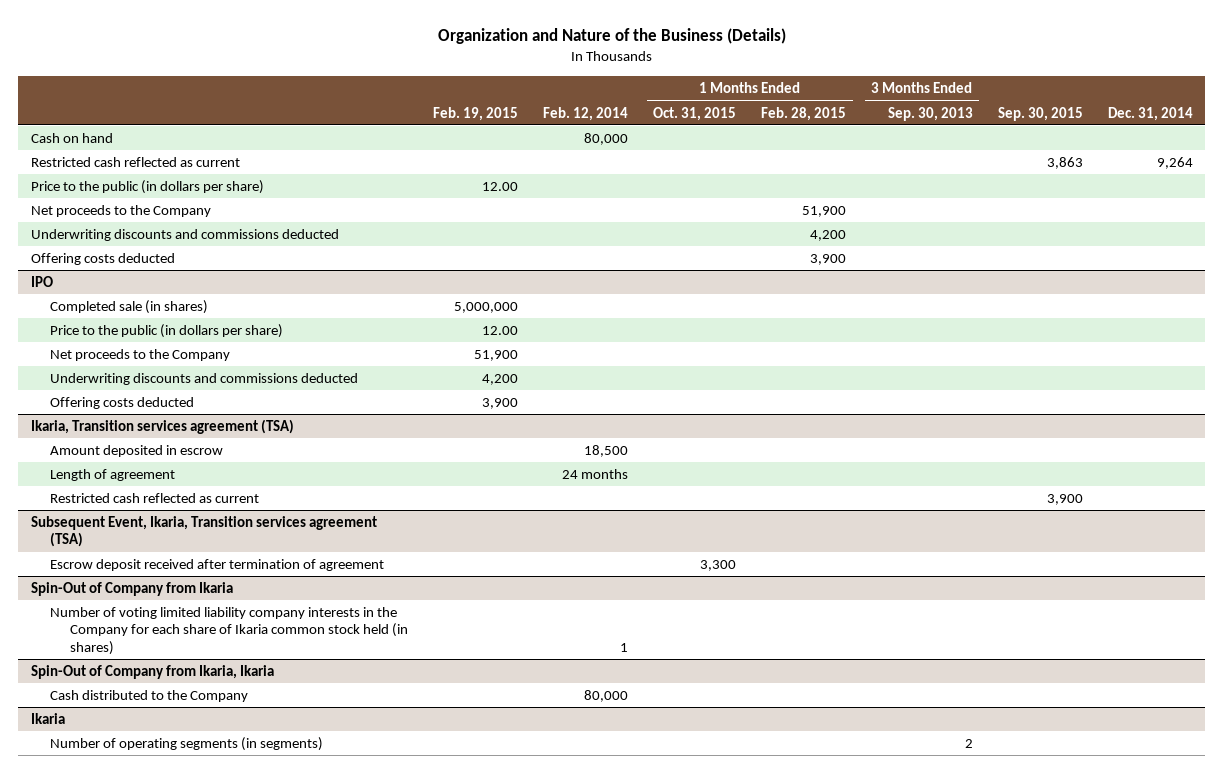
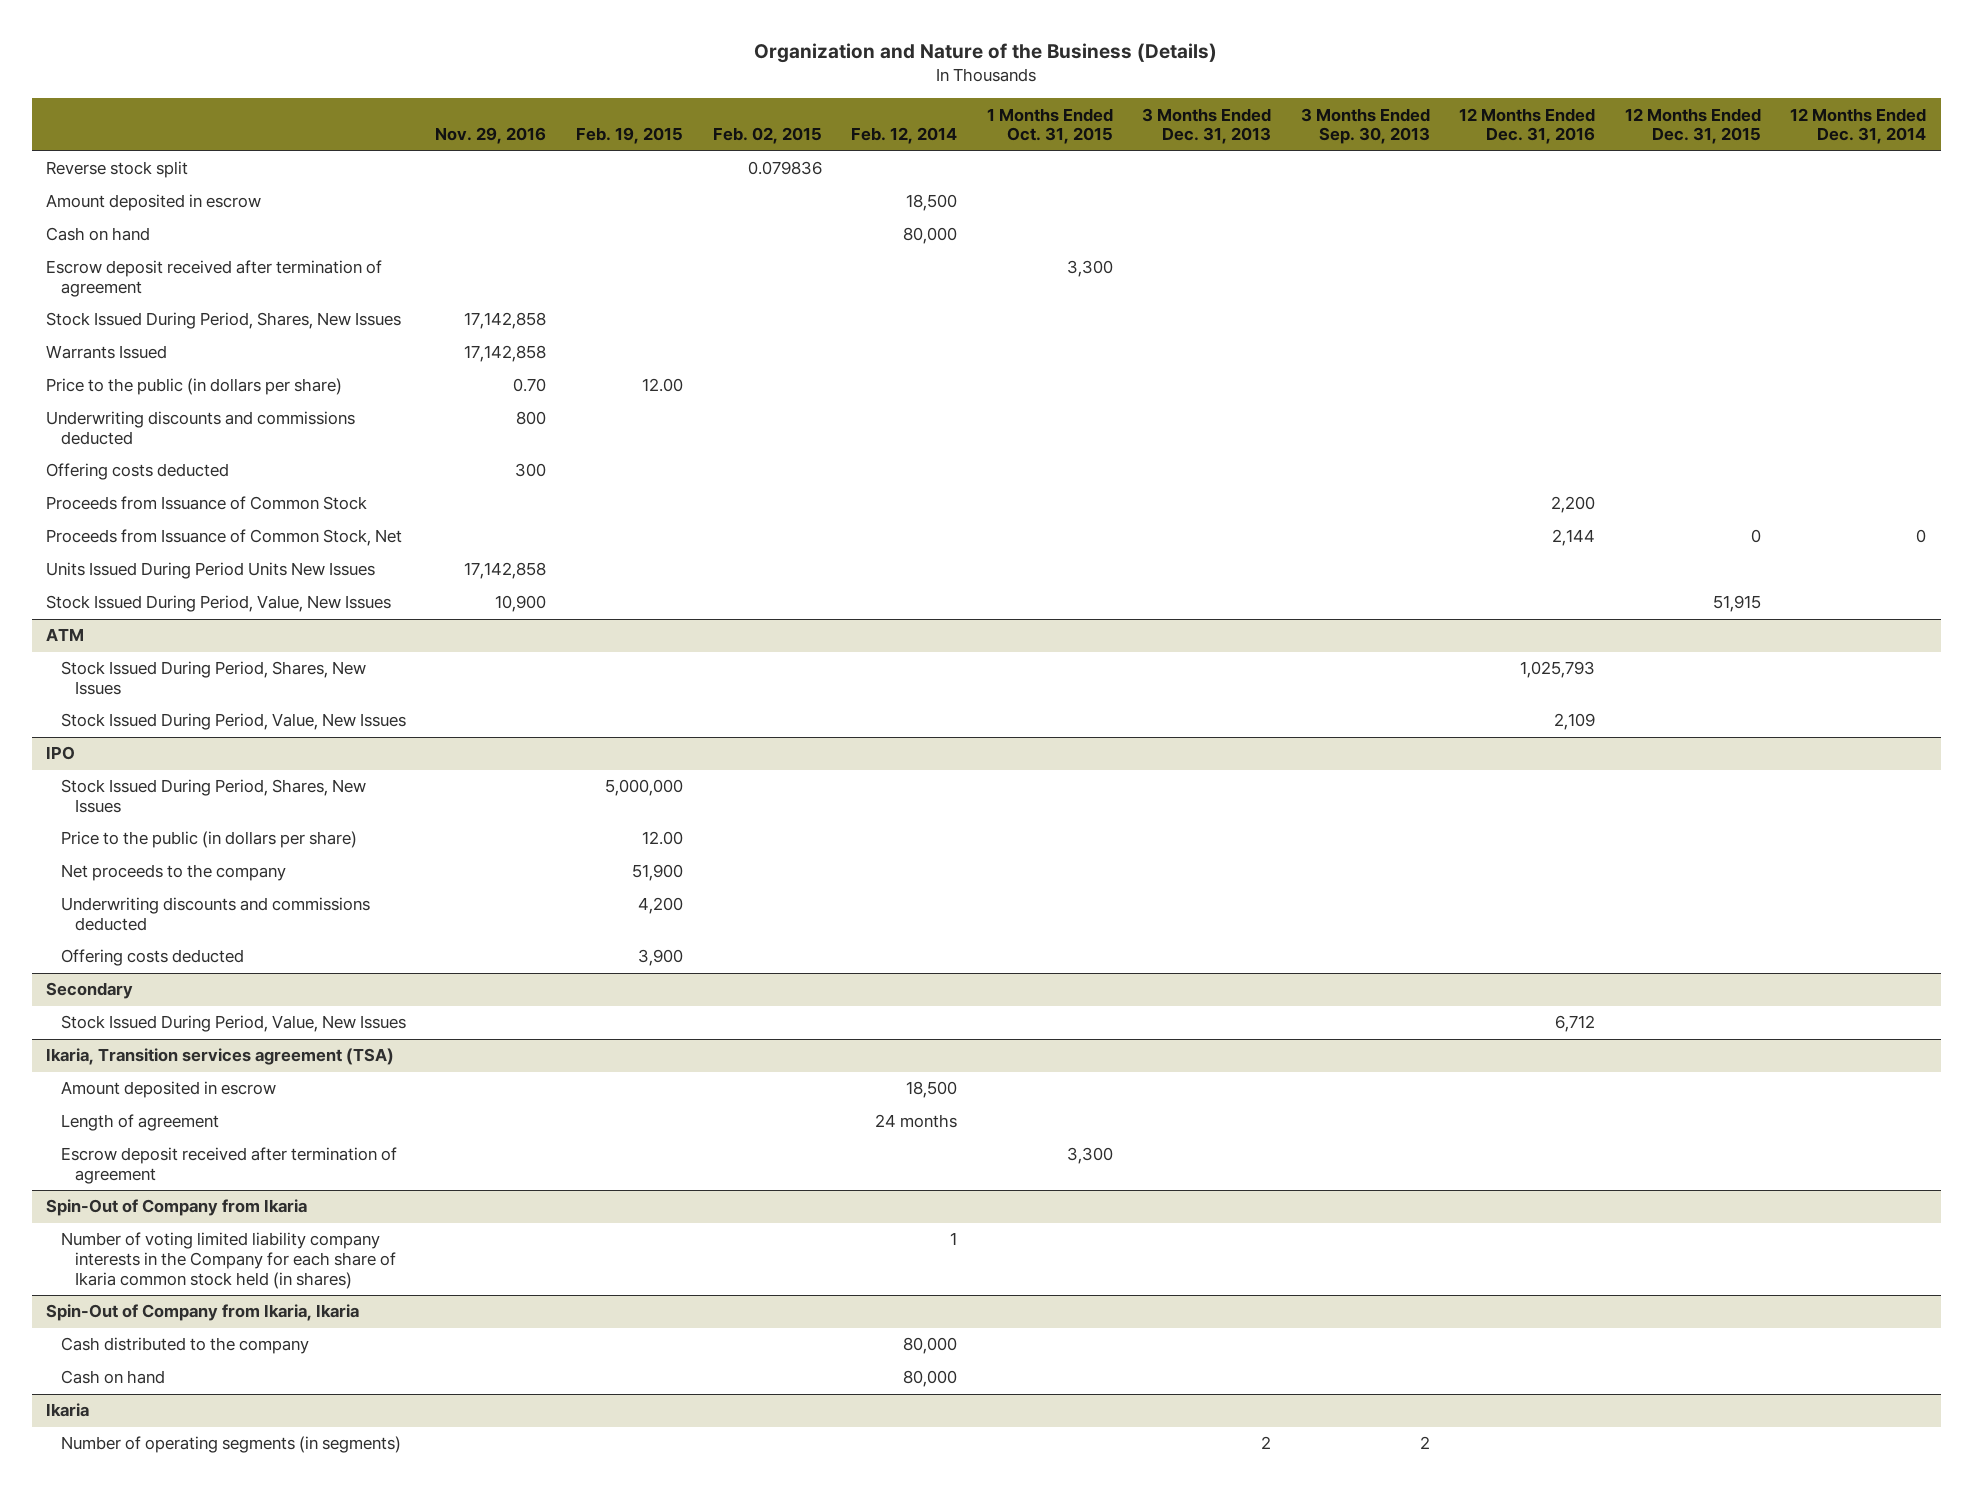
- | Feb. 19, 2015 | Feb. 12, 2014 | 1 Months Ended Oct. 31, 2015 | 1 Months Ended Feb. 28, 2015 | 3 Months Ended Sep. 30, 2013 | Sep. 30, 2015 | Dec. 31, 2014
+ | Nov. 29, 2016 | Feb. 19, 2015 | Feb. 02, 2015 | Feb. 12, 2014 | 1 Months Ended Oct. 31, 2015 | 3 Months Ended Dec. 31, 2013 | 3 Months Ended Sep. 30, 2013 | 12 Months Ended Dec. 31, 2016 | 12 Months Ended Dec. 31, 2015 | 12 Months Ended Dec. 31, 2014
+ Reverse stock split | | | 0.079836 | | | | | | |
+ Amount deposited in escrow | | | | 18,500 | | | | | |
- Restricted cash reflected as current | | | | | | 3,863 | 9,264
+ Escrow deposit received after termination of agreement | | | | | 3,300 | | | | |
+ Stock Issued During Period, Shares, New Issues | 17,142,858 | | | | | | | | |
+ Warrants Issued | 17,142,858 | | | | | | | | |
- Net proceeds to the Company | | | | 51,900 | | |
+ Proceeds from Issuance of Common Stock | | | | | | | | 2,200 | |
+ Proceeds from Issuance of Common Stock, Net | | | | | | | | 2,144 | 0 | 0
+ Units Issued During Period Units New Issues | 17,142,858 | | | | | | | | |
+ Stock Issued During Period, Value, New Issues | 10,900 | | | | | | | | 51,915 |
+ ATM
+ Stock Issued During Period, Shares, New Issues | | | | | | | | 1,025,793 | |
+ Stock Issued During Period, Value, New Issues | | | | | | | | 2,109 | |
@ IPO
- Completed sale (in shares) | 5,000,000 | | | | | |
+ Stock Issued During Period, Shares, New Issues | | 5,000,000 | | | | | | | |
- Net proceeds to the Company | 51,900 | | | | | |
+ Net proceeds to the company | | 51,900 | | | | | | | |
+ Secondary
+ Stock Issued During Period, Value, New Issues | | | | | | | | 6,712 | |
@ Ikaria, Transition services agreement (TSA)
- Restricted cash reflected as current | | | | | | 3,900 |
- Subsequent Event, Ikaria, Transition services agreement (TSA)
- Escrow deposit received after termination of agreement | | | 3,300 | | | |
@ Ikaria, Transition services agreement (TSA)
+ Escrow deposit received after termination of agreement | | | | | 3,300 | | | | |
@ Spin-Out of Company from Ikaria, Ikaria
- Cash distributed to the Company | | 80,000 | | | | |
+ Cash distributed to the company | | | | 80,000 | | | | | |
+ Cash on hand | | | | 80,000 | | | | | |

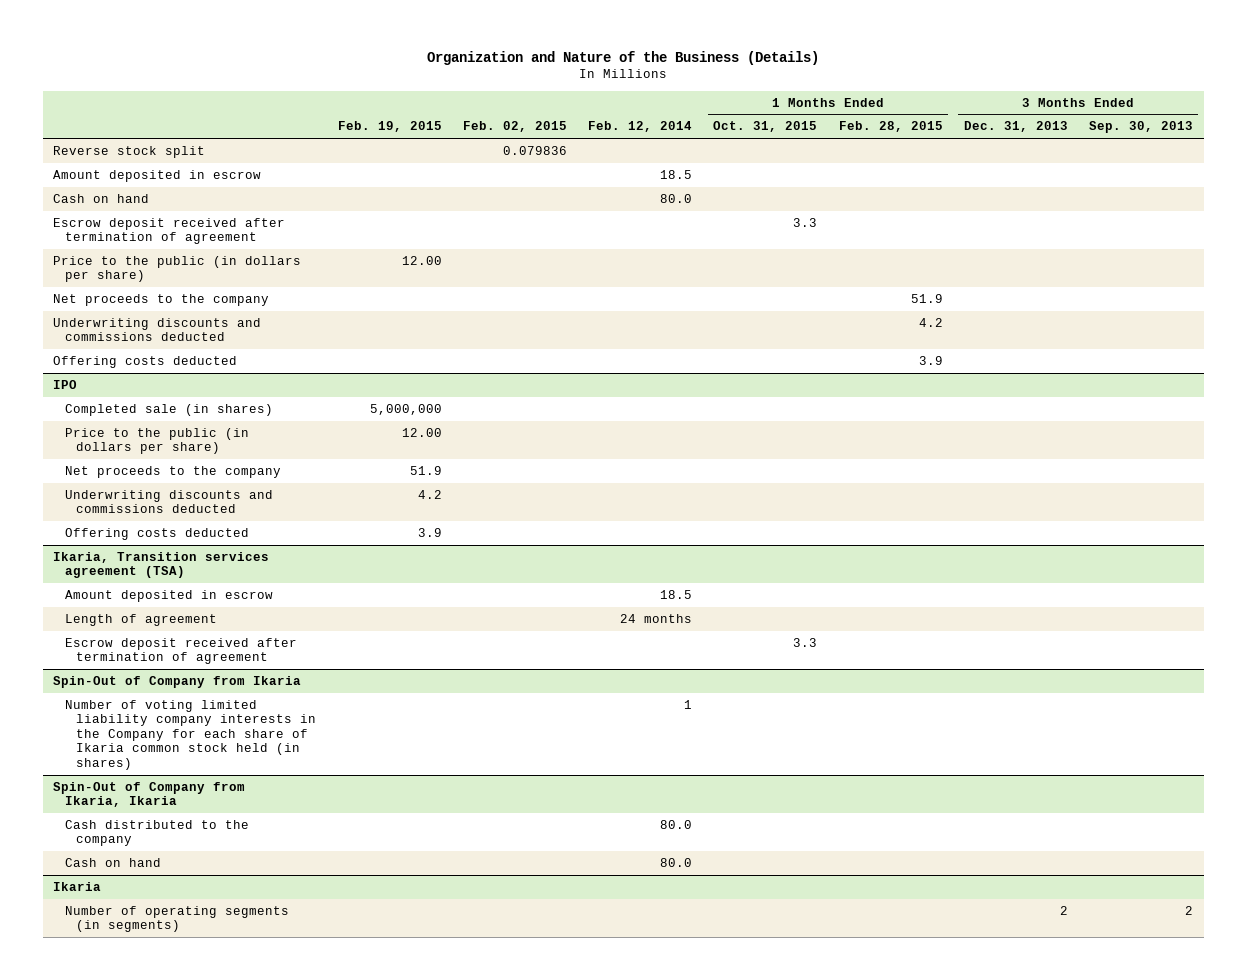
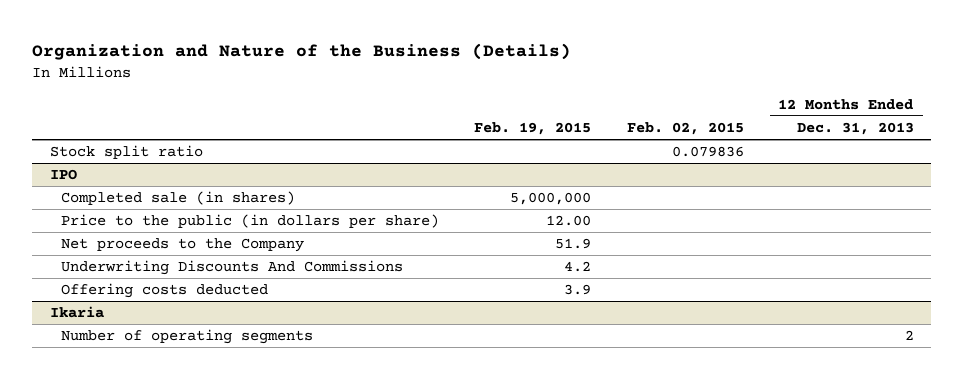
- | Feb. 19, 2015 | Feb. 02, 2015 | Feb. 12, 2014 | 1 Months Ended Oct. 31, 2015 | 1 Months Ended Feb. 28, 2015 | 3 Months Ended Dec. 31, 2013 | 3 Months Ended Sep. 30, 2013
+ | Feb. 19, 2015 | Feb. 02, 2015 | 12 Months Ended Dec. 31, 2013
- Reverse stock split | | 0.079836 | | | | |
- Amount deposited in escrow | | | 18.5 | | | |
- Cash on hand | | | 80.0 | | | |
- Escrow deposit received after termination of agreement | | | | 3.3 | | |
- Price to the public (in dollars per share) | 12.00 | | | | | |
- Net proceeds to the company | | | | | 51.9 | |
- Underwriting discounts and commissions deducted | | | | | 4.2 | |
- Offering costs deducted | | | | | 3.9 | |
+ Stock split ratio | | 0.079836 |
@ IPO
- Net proceeds to the company | 51.9 | | | | | |
- Underwriting discounts and commissions deducted | 4.2 | | | | | |
+ Net proceeds to the Company | 51.9 | |
+ Underwriting Discounts And Commissions | 4.2 | |
- Ikaria, Transition services agreement (TSA)
- Amount deposited in escrow | | | 18.5 | | | |
- Length of agreement | | | 24 months | | | |
- Escrow deposit received after termination of agreement | | | | 3.3 | | |
- Spin-Out of Company from Ikaria
- Number of voting limited liability company interests in the Company for each share of Ikaria common stock held (in shares) | | | 1 | | | |
- Spin-Out of Company from Ikaria, Ikaria
- Cash distributed to the company | | | 80.0 | | | |
- Cash on hand | | | 80.0 | | | |
@ Ikaria
- Number of operating segments (in segments) | | | | | | 2 | 2
+ Number of operating segments | | | 2

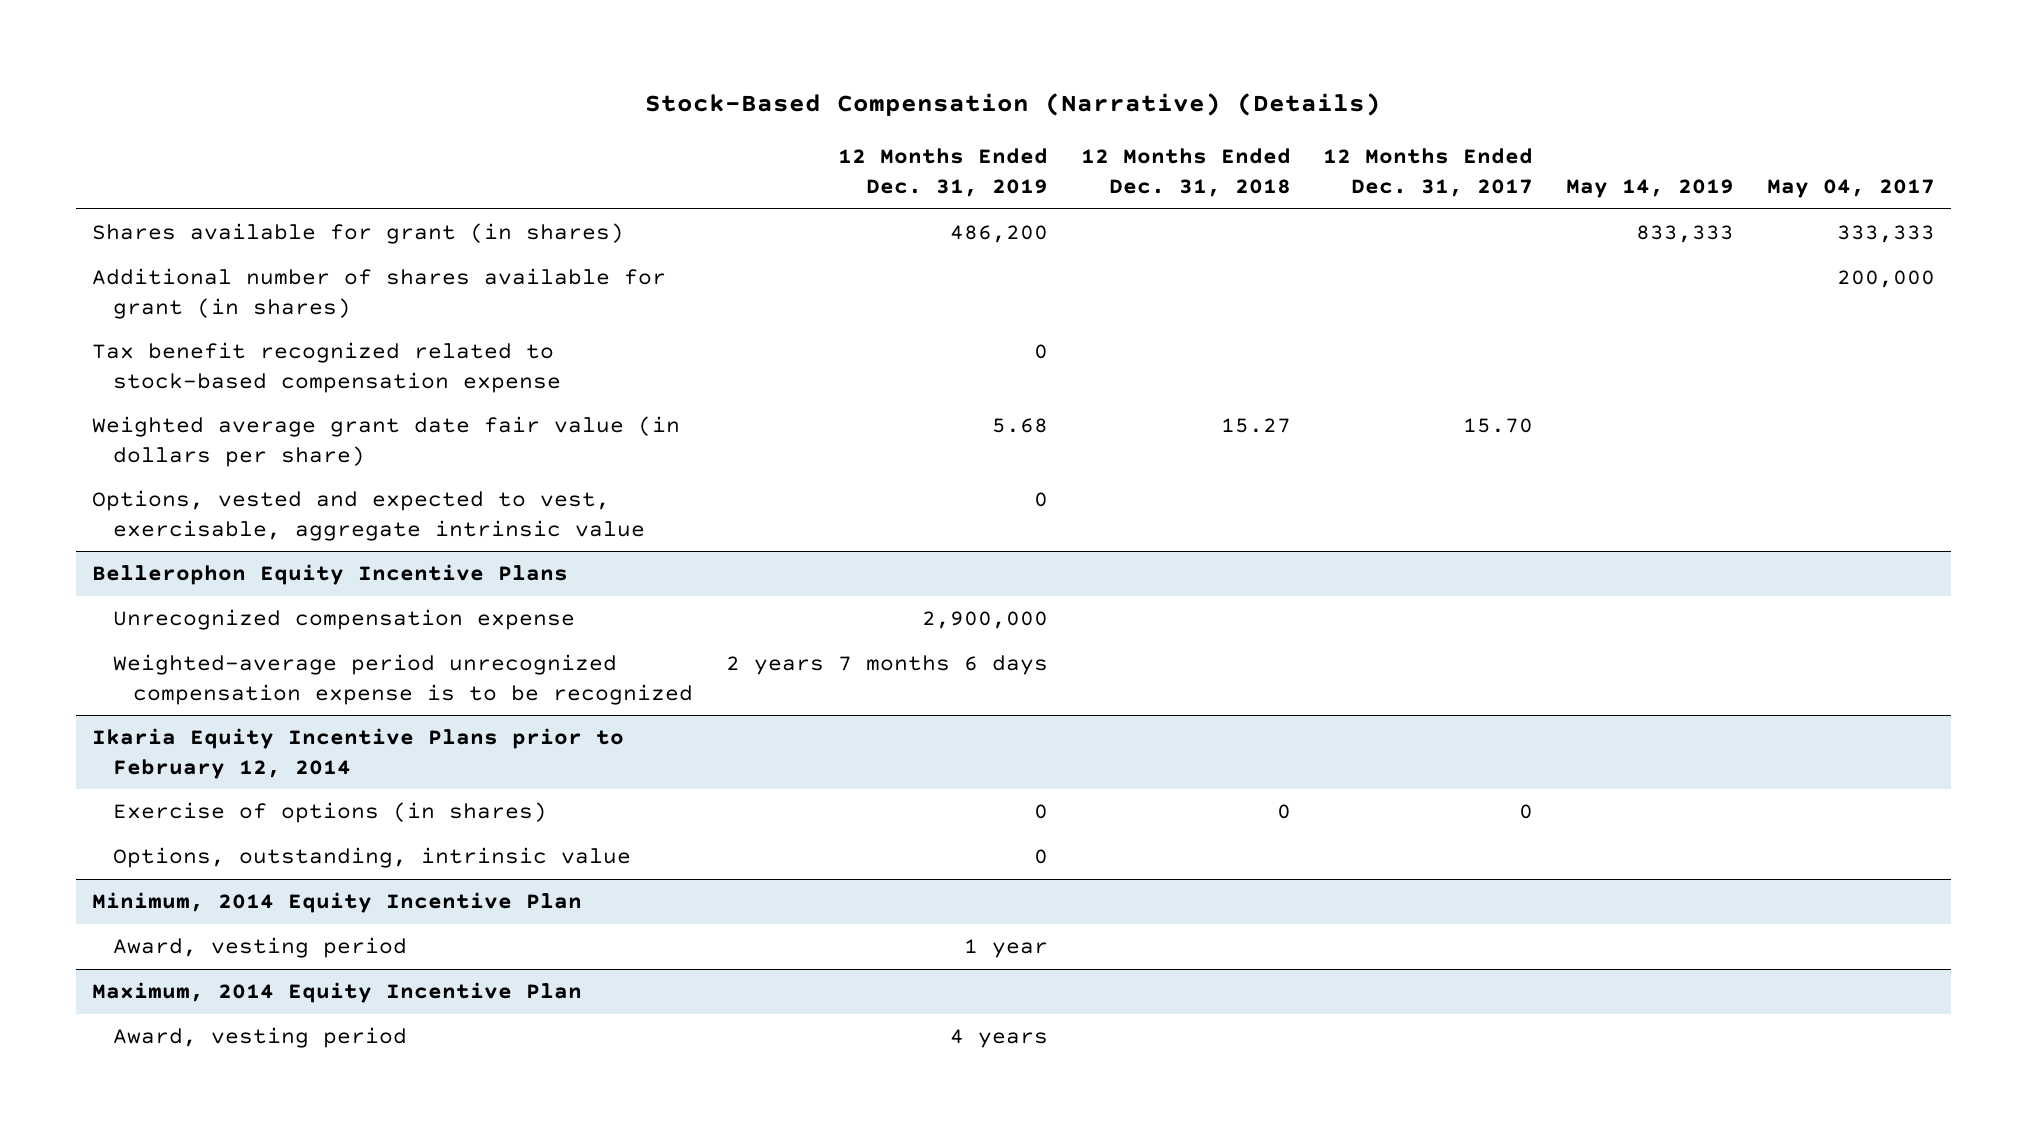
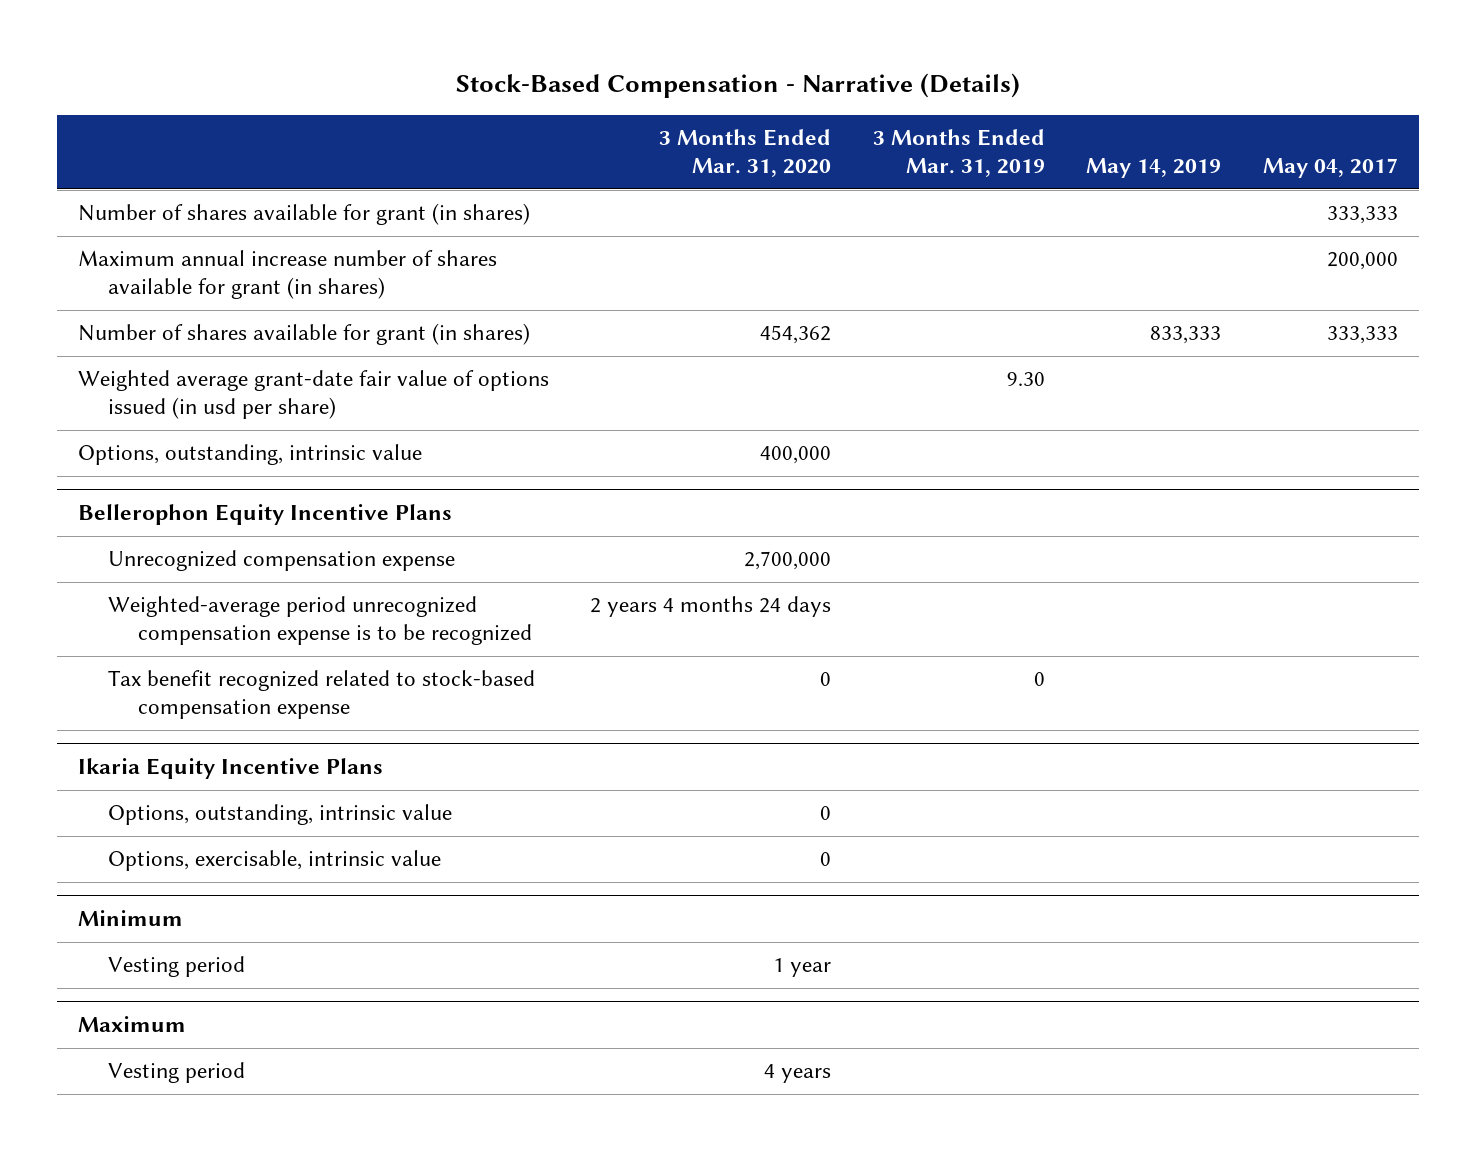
- Stock-Based Compensation (Narrative) (Details)
+ Stock-Based Compensation - Narrative (Details)
- | 12 Months Ended Dec. 31, 2019 | 12 Months Ended Dec. 31, 2018 | 12 Months Ended Dec. 31, 2017 | May 14, 2019 | May 04, 2017
+ | 3 Months Ended Mar. 31, 2020 | 3 Months Ended Mar. 31, 2019 | May 14, 2019 | May 04, 2017
- Shares available for grant (in shares) | 486,200 | | | 833,333 | 333,333
- Additional number of shares available for grant (in shares) | | | | | 200,000
- Tax benefit recognized related to stock-based compensation expense | 0 | | | |
- Weighted average grant date fair value (in dollars per share) | 5.68 | 15.27 | 15.70 | |
- Options, vested and expected to vest, exercisable, aggregate intrinsic value | 0 | | | |
+ Number of shares available for grant (in shares) | | | | 333,333
+ Maximum annual increase number of shares available for grant (in shares) | | | | 200,000
+ Number of shares available for grant (in shares) | 454,362 | | 833,333 | 333,333
+ Weighted average grant-date fair value of options issued (in usd per share) | | 9.30 | |
+ Options, outstanding, intrinsic value | 400,000 | | |
- Ikaria Equity Incentive Plans prior to February 12, 2014
- Exercise of options (in shares) | 0 | 0 | 0 | |
@ Bellerophon Equity Incentive Plans
+ Tax benefit recognized related to stock-based compensation expense | 0 | 0 | |
+ Ikaria Equity Incentive Plans
- Minimum, 2014 Equity Incentive Plan
- Award, vesting period | 1 year | | | |
- Maximum, 2014 Equity Incentive Plan
- Award, vesting period | 4 years | | | |
+ Options, exercisable, intrinsic value | 0 | | |
+ Minimum
+ Vesting period | 1 year | | |
+ Maximum
+ Vesting period | 4 years | | |

